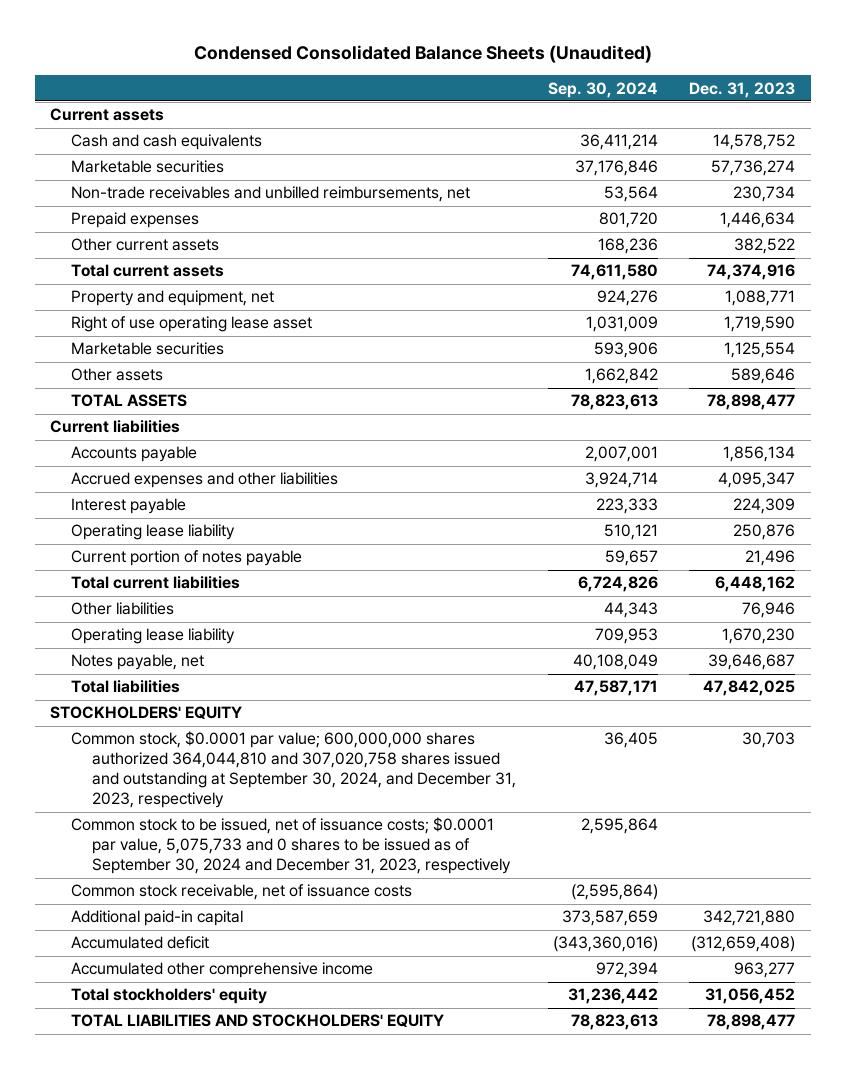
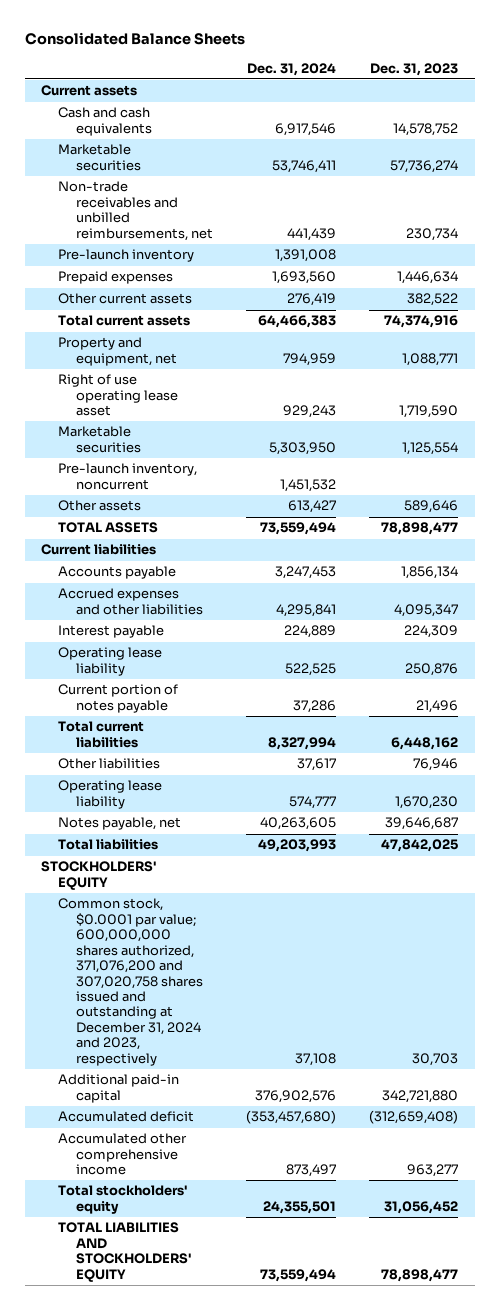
- Condensed Consolidated Balance Sheets (Unaudited)
+ Consolidated Balance Sheets
- | Sep. 30, 2024 | Dec. 31, 2023
+ | Dec. 31, 2024 | Dec. 31, 2023
+ Pre-launch inventory | 1,391,008 |
+ Pre-launch inventory, noncurrent | 1,451,532 |
- Common stock, $0.0001 par value; 600,000,000 shares authorized 364,044,810 and 307,020,758 shares issued and outstanding at September 30, 2024, and December 31, 2023, respectively | 36,405 | 30,703
- Common stock to be issued, net of issuance costs; $0.0001 par value, 5,075,733 and 0 shares to be issued as of September 30, 2024 and December 31, 2023, respectively | 2,595,864 |
- Common stock receivable, net of issuance costs | (2,595,864) |
+ Common stock, $0.0001 par value; 600,000,000 shares authorized, 371,076,200 and 307,020,758 shares issued and outstanding at December 31, 2024 and 2023, respectively | 37,108 | 30,703

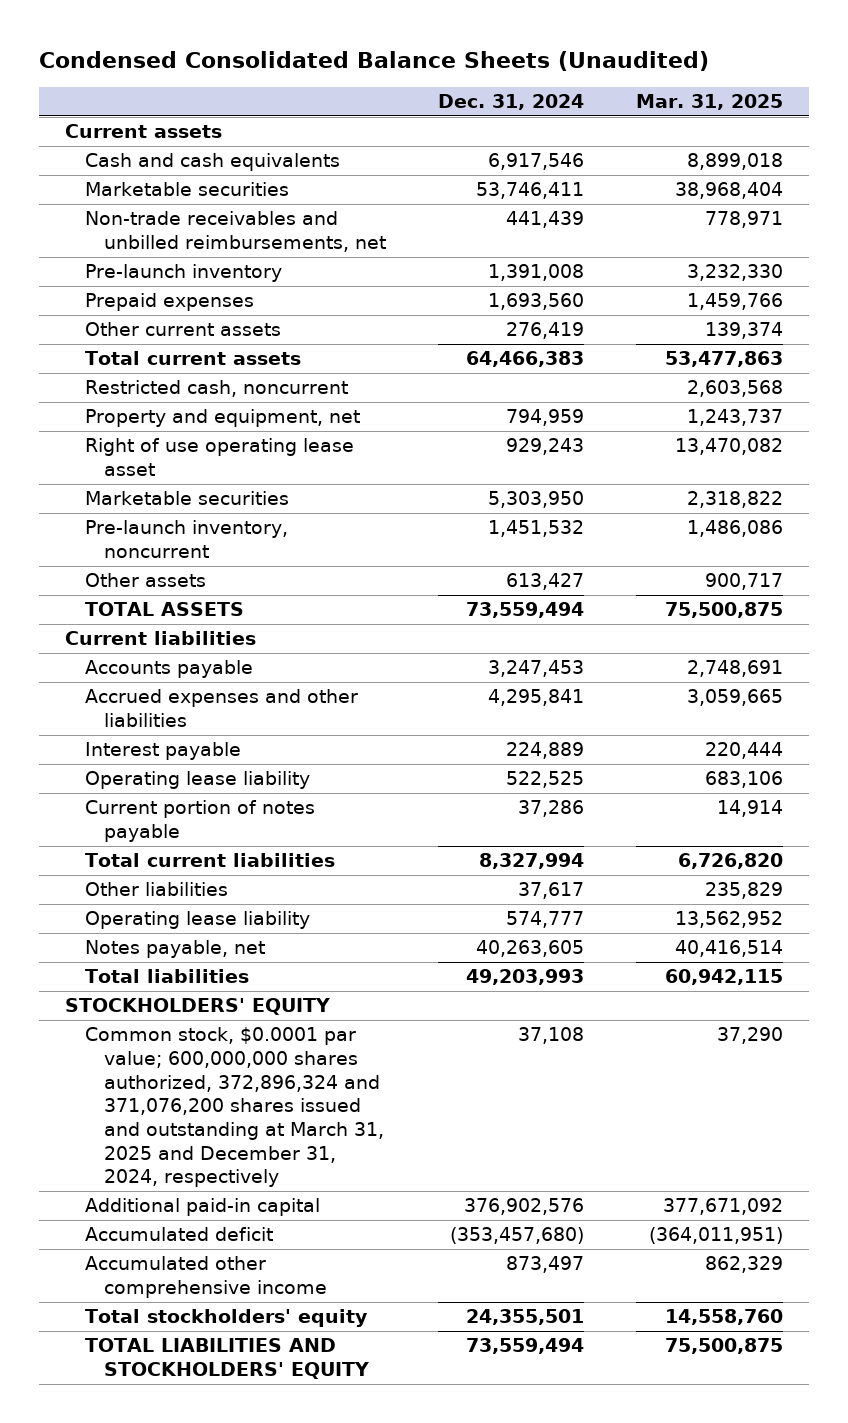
- Consolidated Balance Sheets
+ Condensed Consolidated Balance Sheets (Unaudited)
- | Dec. 31, 2024 | Dec. 31, 2023
+ | Dec. 31, 2024 | Mar. 31, 2025
+ Restricted cash, noncurrent | | 2,603,568
- Common stock, $0.0001 par value; 600,000,000 shares authorized, 371,076,200 and 307,020,758 shares issued and outstanding at December 31, 2024 and 2023, respectively | 37,108 | 30,703
+ Common stock, $0.0001 par value; 600,000,000 shares authorized, 372,896,324 and 371,076,200 shares issued and outstanding at March 31, 2025 and December 31, 2024, respectively | 37,108 | 37,290

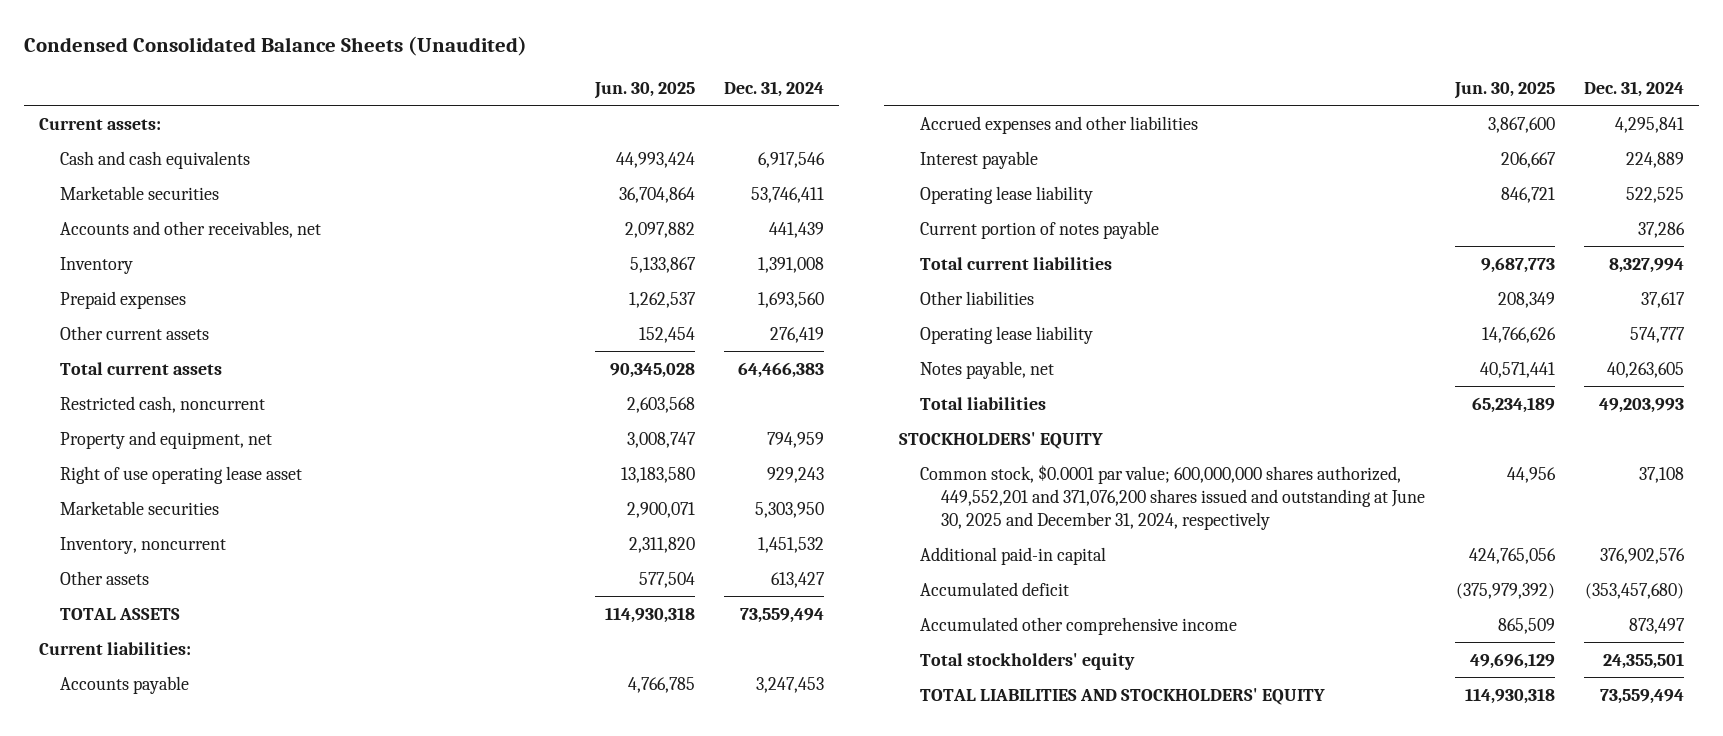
- | Dec. 31, 2024 | Mar. 31, 2025
+ | Jun. 30, 2025 | Dec. 31, 2024
- Current assets
+ Current assets:
- Non-trade receivables and unbilled reimbursements, net | 441,439 | 778,971
- Pre-launch inventory | 1,391,008 | 3,232,330
+ Accounts and other receivables, net | 2,097,882 | 441,439
+ Inventory | 5,133,867 | 1,391,008
- Pre-launch inventory, noncurrent | 1,451,532 | 1,486,086
+ Inventory, noncurrent | 2,311,820 | 1,451,532
- Current liabilities
+ Current liabilities:
- Common stock, $0.0001 par value; 600,000,000 shares authorized, 372,896,324 and 371,076,200 shares issued and outstanding at March 31, 2025 and December 31, 2024, respectively | 37,108 | 37,290
+ Common stock, $0.0001 par value; 600,000,000 shares authorized, 449,552,201 and 371,076,200 shares issued and outstanding at June 30, 2025 and December 31, 2024, respectively | 44,956 | 37,108

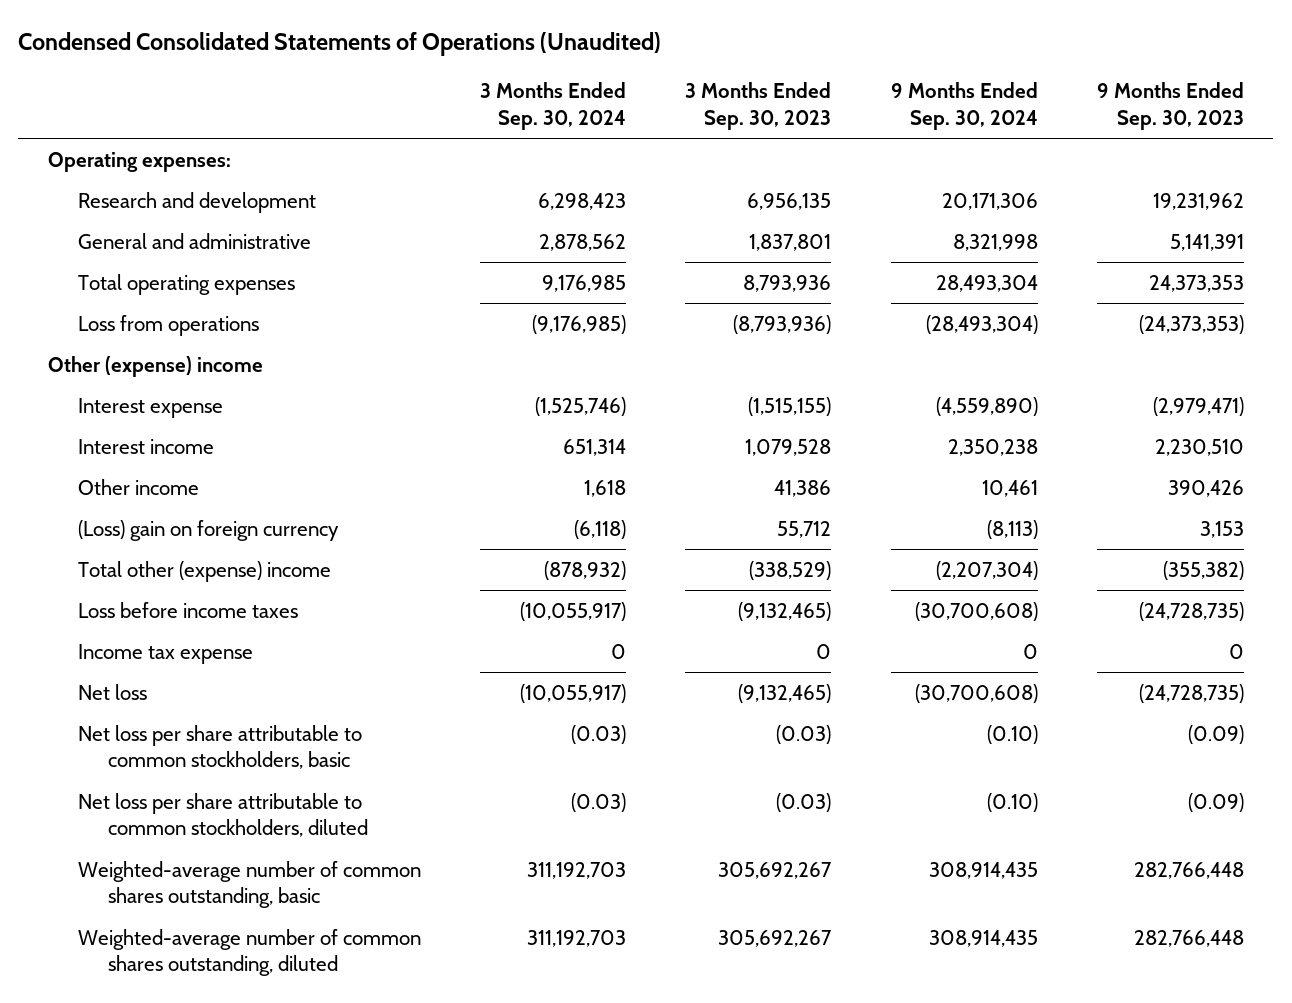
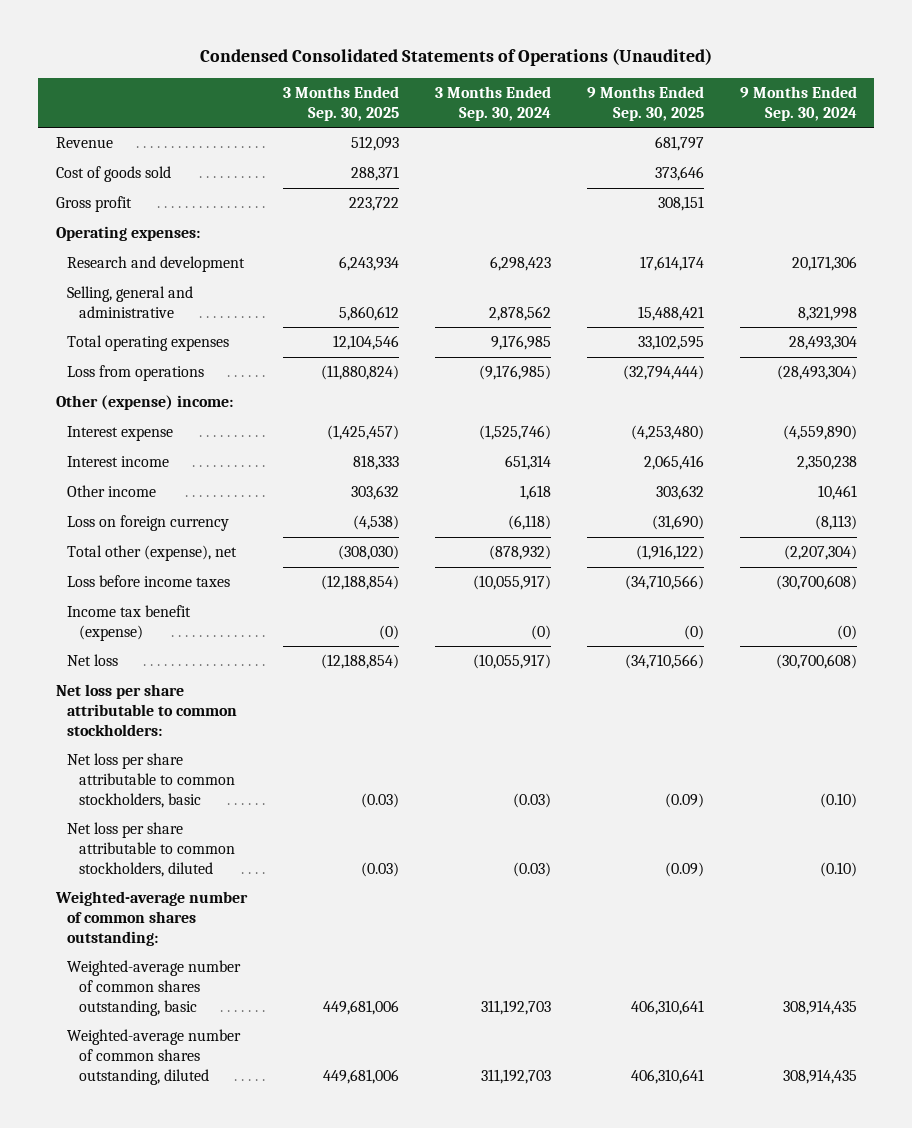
- | 3 Months Ended Sep. 30, 2024 | 3 Months Ended Sep. 30, 2023 | 9 Months Ended Sep. 30, 2024 | 9 Months Ended Sep. 30, 2023
+ | 3 Months Ended Sep. 30, 2025 | 3 Months Ended Sep. 30, 2024 | 9 Months Ended Sep. 30, 2025 | 9 Months Ended Sep. 30, 2024
+ Revenue | 512,093 | | 681,797 |
+ Cost of goods sold | 288,371 | | 373,646 |
+ Gross profit | 223,722 | | 308,151 |
- General and administrative | 2,878,562 | 1,837,801 | 8,321,998 | 5,141,391
+ Selling, general and administrative | 5,860,612 | 2,878,562 | 15,488,421 | 8,321,998
- Other (expense) income
+ Other (expense) income:
- (Loss) gain on foreign currency | (6,118) | 55,712 | (8,113) | 3,153
- Total other (expense) income | (878,932) | (338,529) | (2,207,304) | (355,382)
+ Loss on foreign currency | (4,538) | (6,118) | (31,690) | (8,113)
+ Total other (expense), net | (308,030) | (878,932) | (1,916,122) | (2,207,304)
- Income tax expense | 0 | 0 | 0 | 0
+ Income tax benefit (expense) | (0) | (0) | (0) | (0)
+ Net loss per share attributable to common stockholders:
+ Weighted-average number of common shares outstanding:

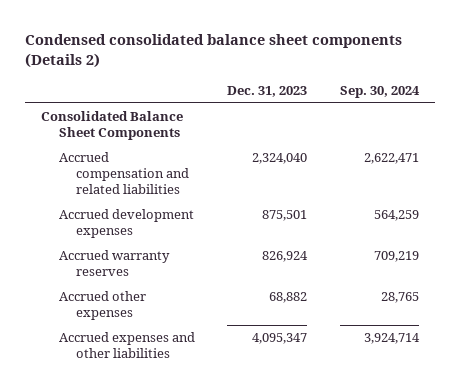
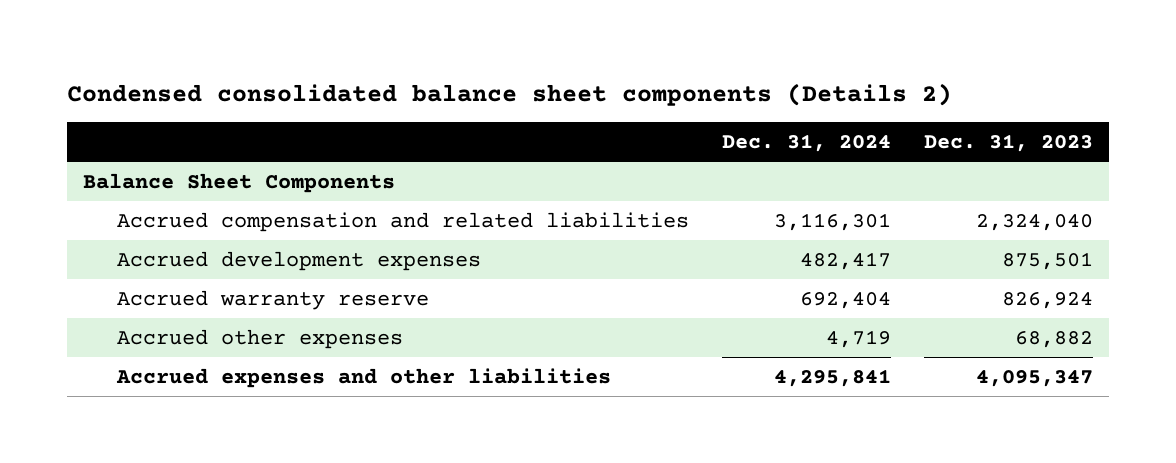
- | Dec. 31, 2023 | Sep. 30, 2024
+ | Dec. 31, 2024 | Dec. 31, 2023
- Consolidated Balance Sheet Components
+ Balance Sheet Components
- Accrued warranty reserves | 826,924 | 709,219
+ Accrued warranty reserve | 692,404 | 826,924

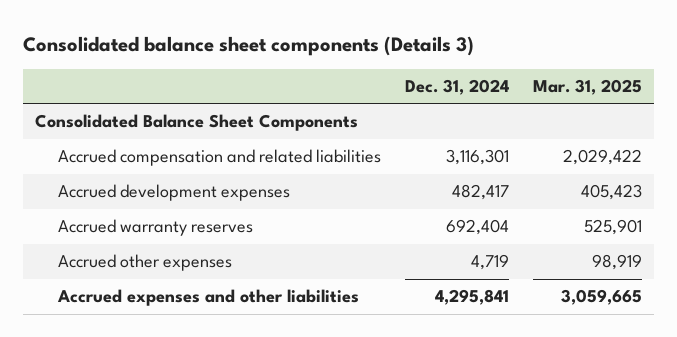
- Condensed consolidated balance sheet components (Details 2)
+ Consolidated balance sheet components (Details 3)
- | Dec. 31, 2024 | Dec. 31, 2023
+ | Dec. 31, 2024 | Mar. 31, 2025
- Balance Sheet Components
+ Consolidated Balance Sheet Components
- Accrued warranty reserve | 692,404 | 826,924
+ Accrued warranty reserves | 692,404 | 525,901

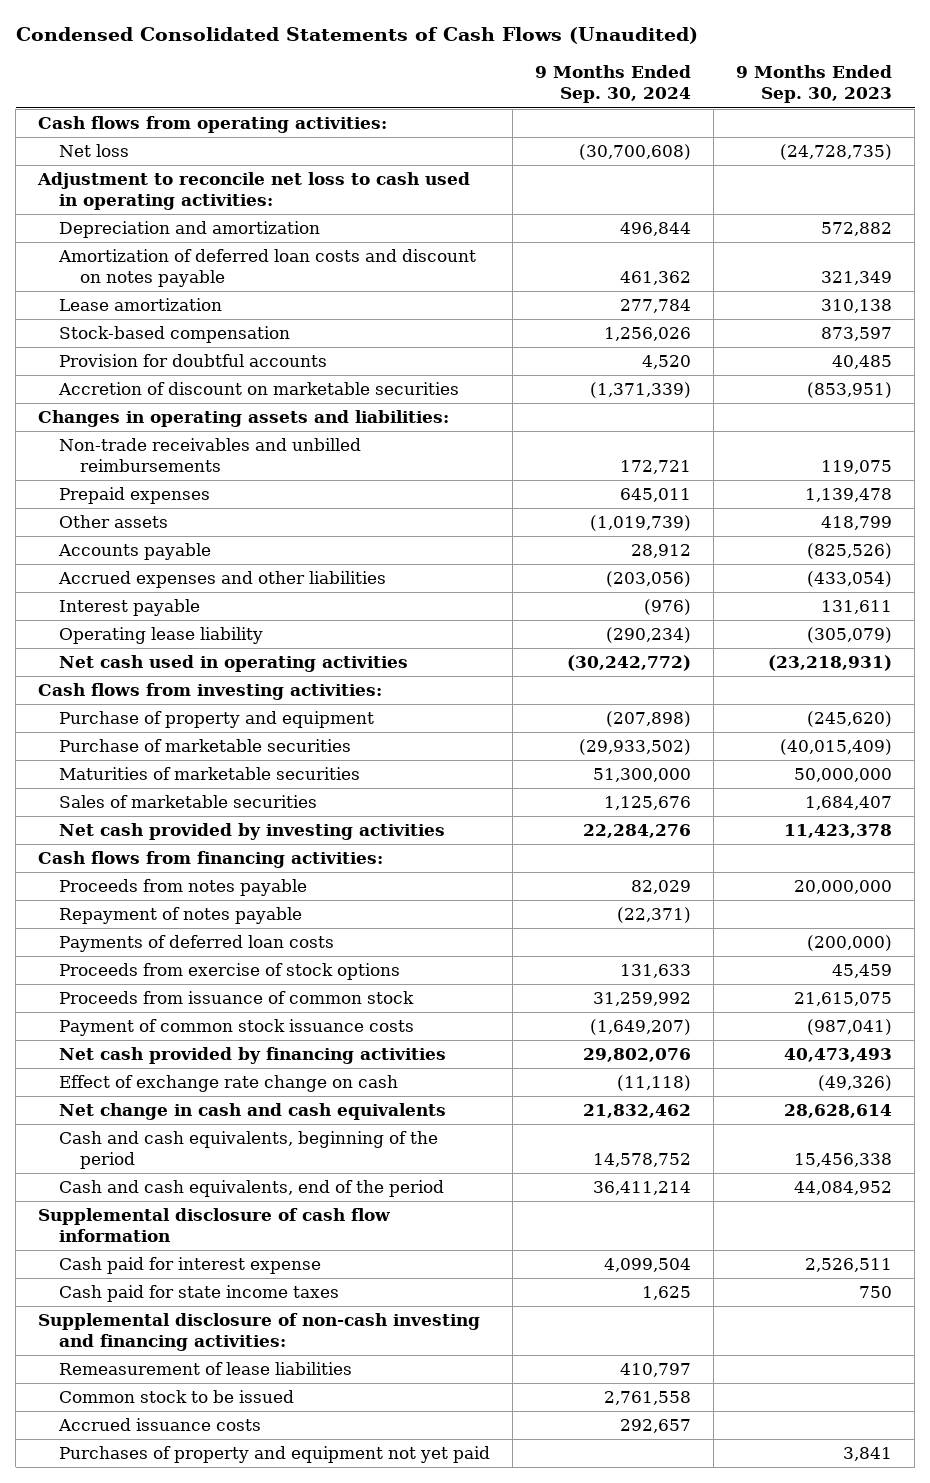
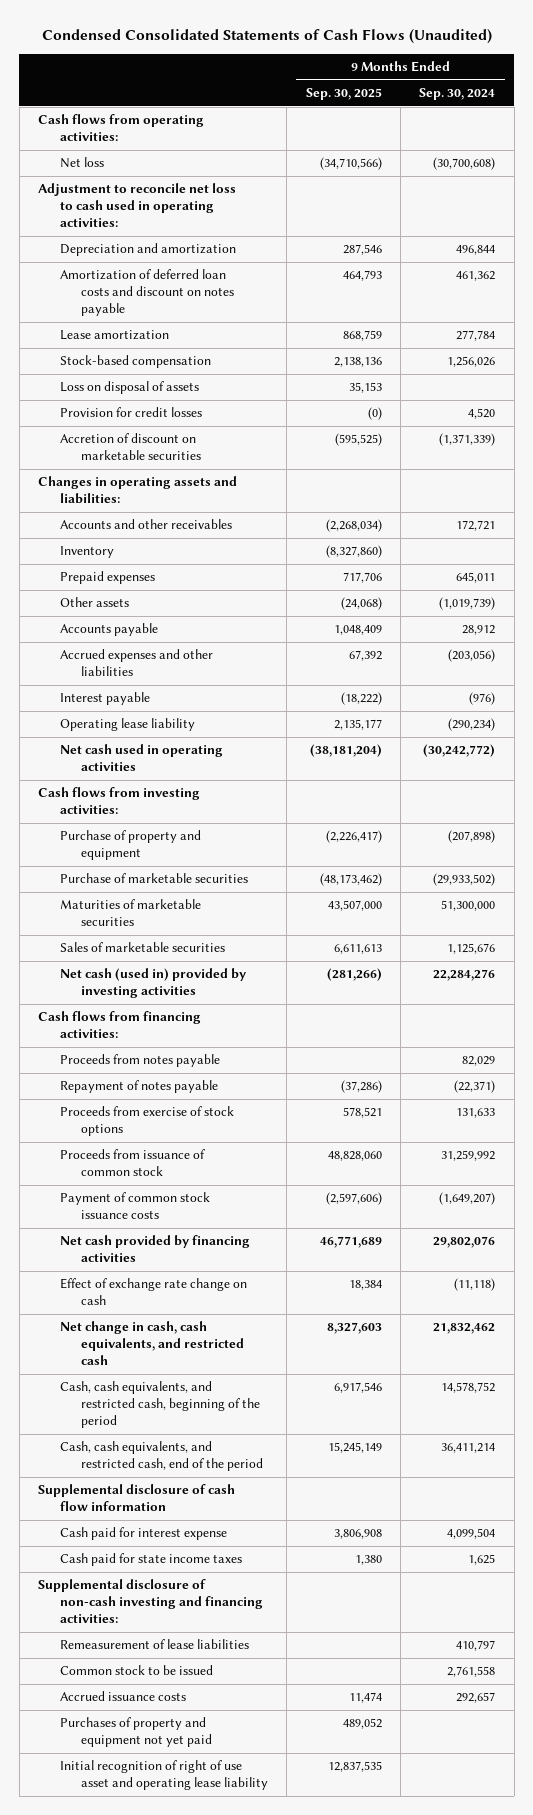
- | 9 Months Ended Sep. 30, 2024 | 9 Months Ended Sep. 30, 2023
+ | 9 Months Ended Sep. 30, 2025 | 9 Months Ended Sep. 30, 2024
- Provision for doubtful accounts | 4,520 | 40,485
+ Loss on disposal of assets | 35,153 |
+ Provision for credit losses | (0) | 4,520
- Non-trade receivables and unbilled reimbursements | 172,721 | 119,075
+ Accounts and other receivables | (2,268,034) | 172,721
+ Inventory | (8,327,860) |
- Net cash provided by investing activities | 22,284,276 | 11,423,378
+ Net cash (used in) provided by investing activities | (281,266) | 22,284,276
- Payments of deferred loan costs | | (200,000)
- Net change in cash and cash equivalents | 21,832,462 | 28,628,614
- Cash and cash equivalents, beginning of the period | 14,578,752 | 15,456,338
- Cash and cash equivalents, end of the period | 36,411,214 | 44,084,952
+ Net change in cash, cash equivalents, and restricted cash | 8,327,603 | 21,832,462
+ Cash, cash equivalents, and restricted cash, beginning of the period | 6,917,546 | 14,578,752
+ Cash, cash equivalents, and restricted cash, end of the period | 15,245,149 | 36,411,214
+ Initial recognition of right of use asset and operating lease liability | 12,837,535 |

